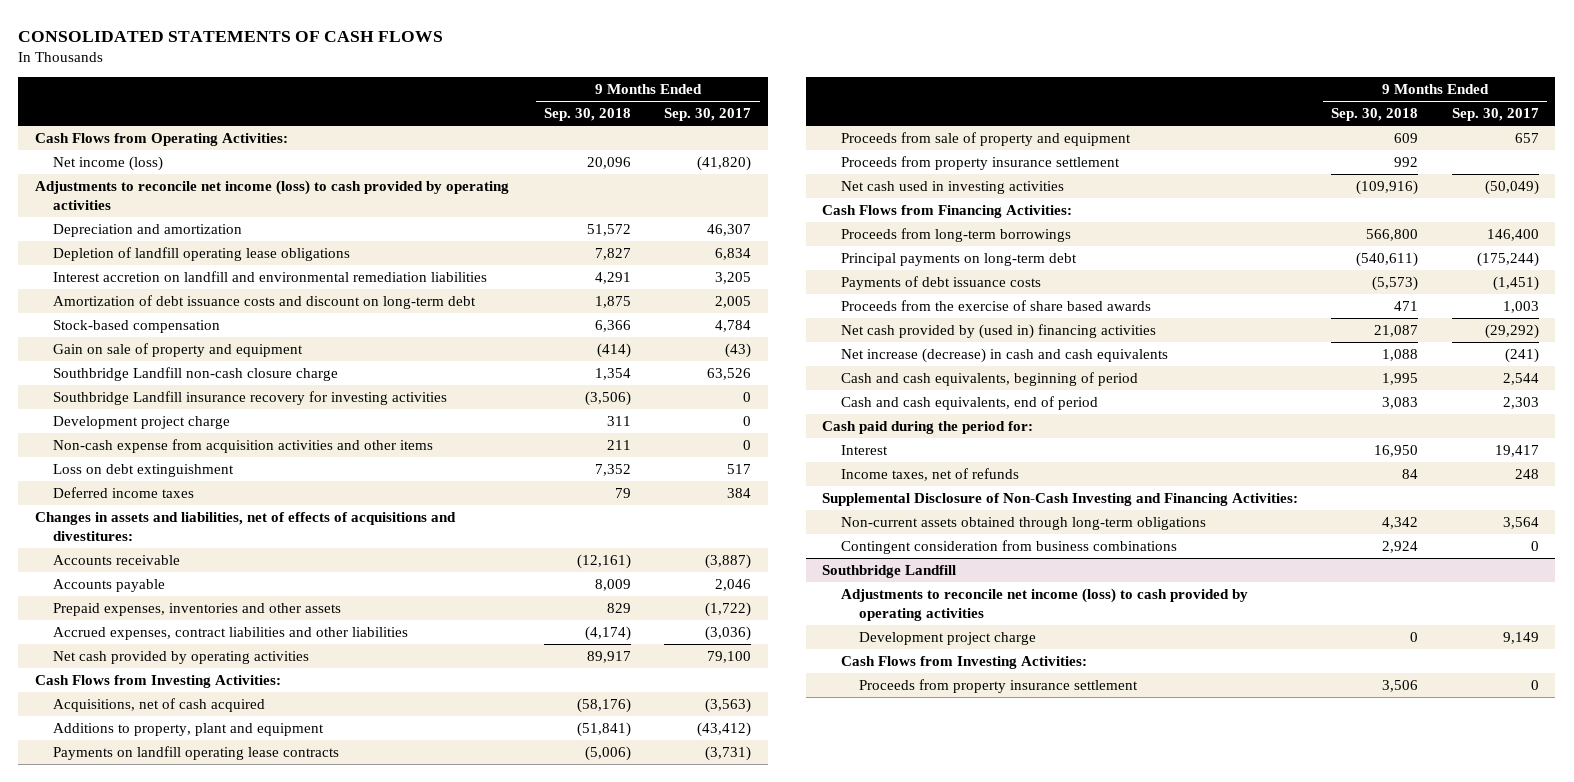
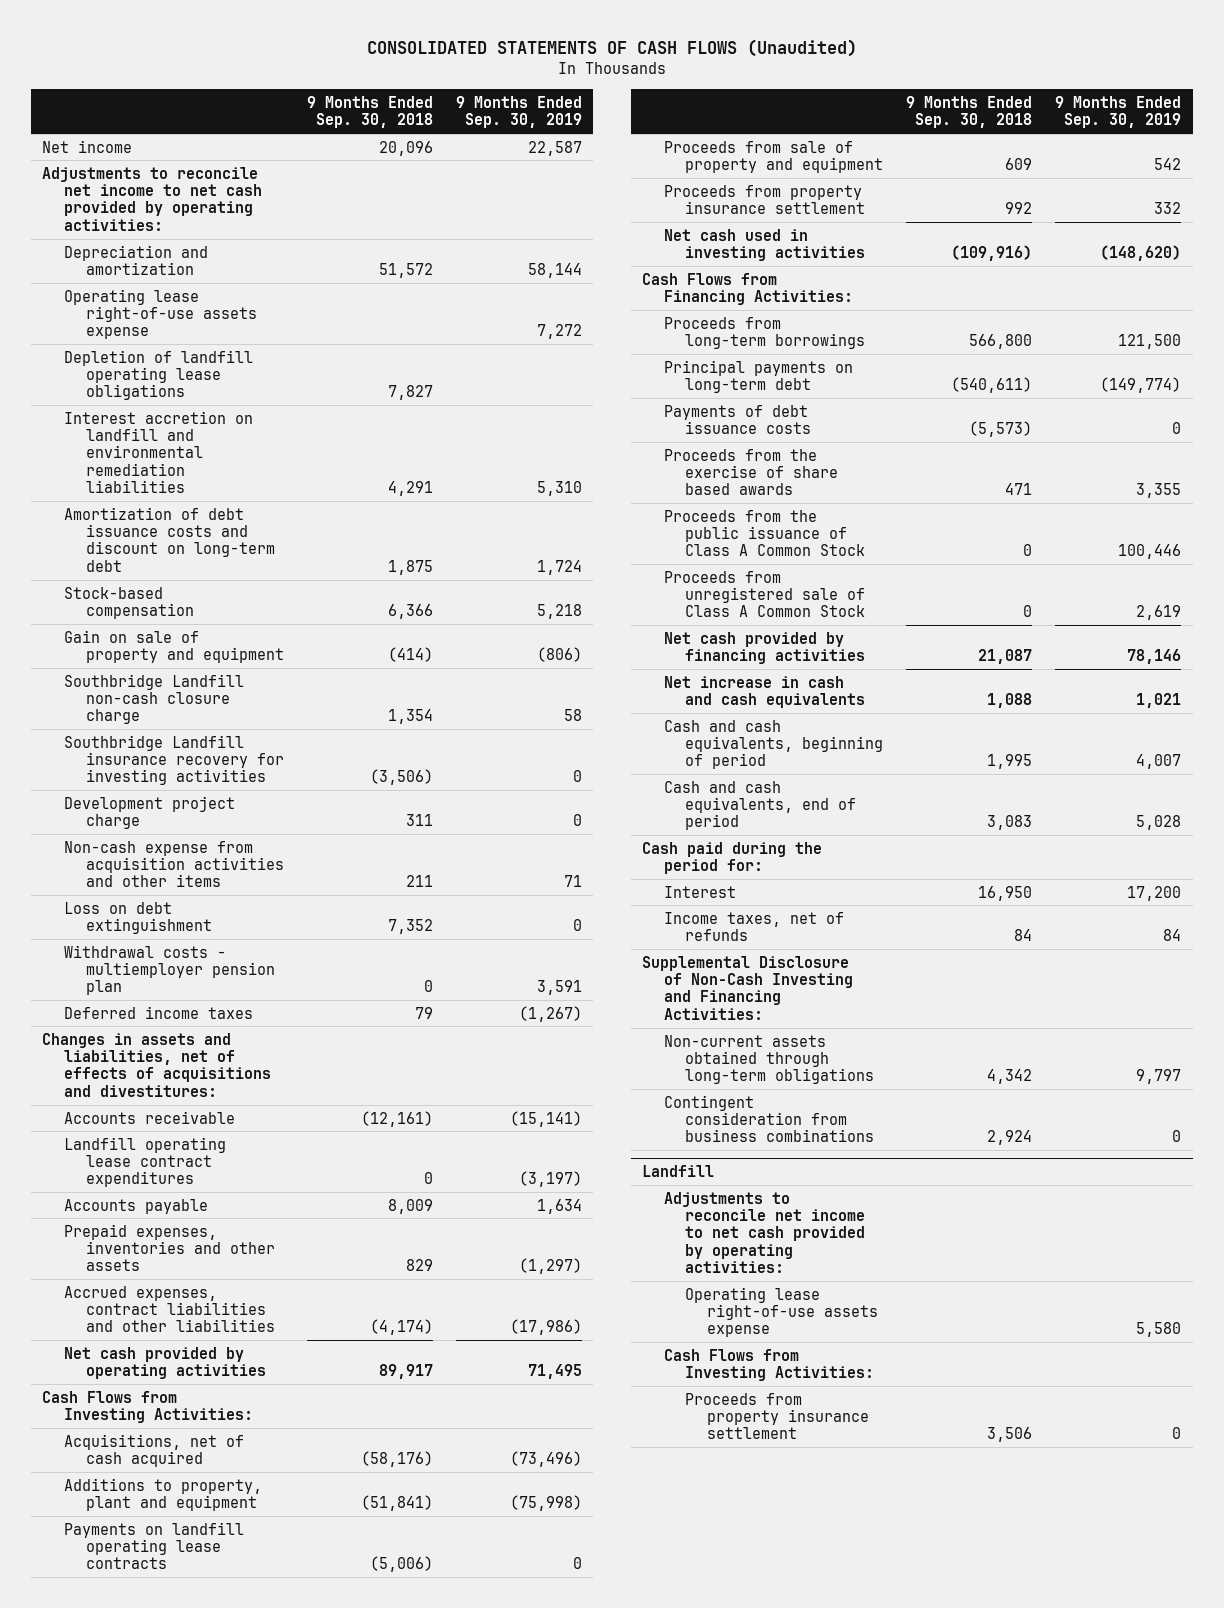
- CONSOLIDATED STATEMENTS OF CASH FLOWS
+ CONSOLIDATED STATEMENTS OF CASH FLOWS (Unaudited)
- | 9 Months Ended Sep. 30, 2018 | 9 Months Ended Sep. 30, 2017
+ | 9 Months Ended Sep. 30, 2018 | 9 Months Ended Sep. 30, 2019
- Cash Flows from Operating Activities:
- Net income (loss) | 20,096 | (41,820)
- Adjustments to reconcile net income (loss) to cash provided by operating activities
+ Net income | 20,096 | 22,587
+ Adjustments to reconcile net income to net cash provided by operating activities:
+ Operating lease right-of-use assets expense | | 7,272
+ Withdrawal costs - multiemployer pension plan | 0 | 3,591
+ Landfill operating lease contract expenditures | 0 | (3,197)
- Net cash provided by (used in) financing activities | 21,087 | (29,292)
- Net increase (decrease) in cash and cash equivalents | 1,088 | (241)
+ Proceeds from the public issuance of Class A Common Stock | 0 | 100,446
+ Proceeds from unregistered sale of Class A Common Stock | 0 | 2,619
+ Net cash provided by financing activities | 21,087 | 78,146
+ Net increase in cash and cash equivalents | 1,088 | 1,021
- Southbridge Landfill
- Adjustments to reconcile net income (loss) to cash provided by operating activities
- Development project charge | 0 | 9,149
+ Landfill
+ Adjustments to reconcile net income to net cash provided by operating activities:
+ Operating lease right-of-use assets expense | | 5,580

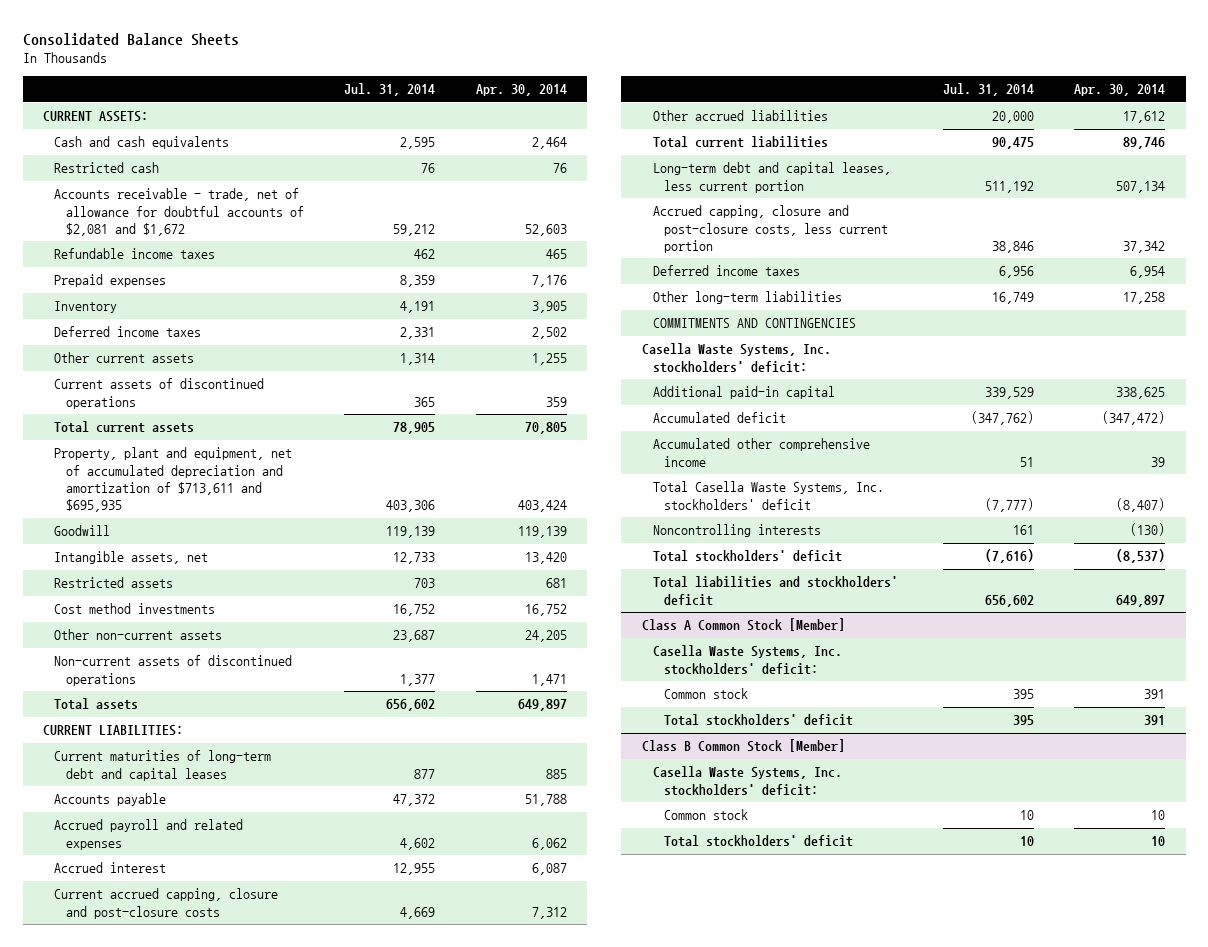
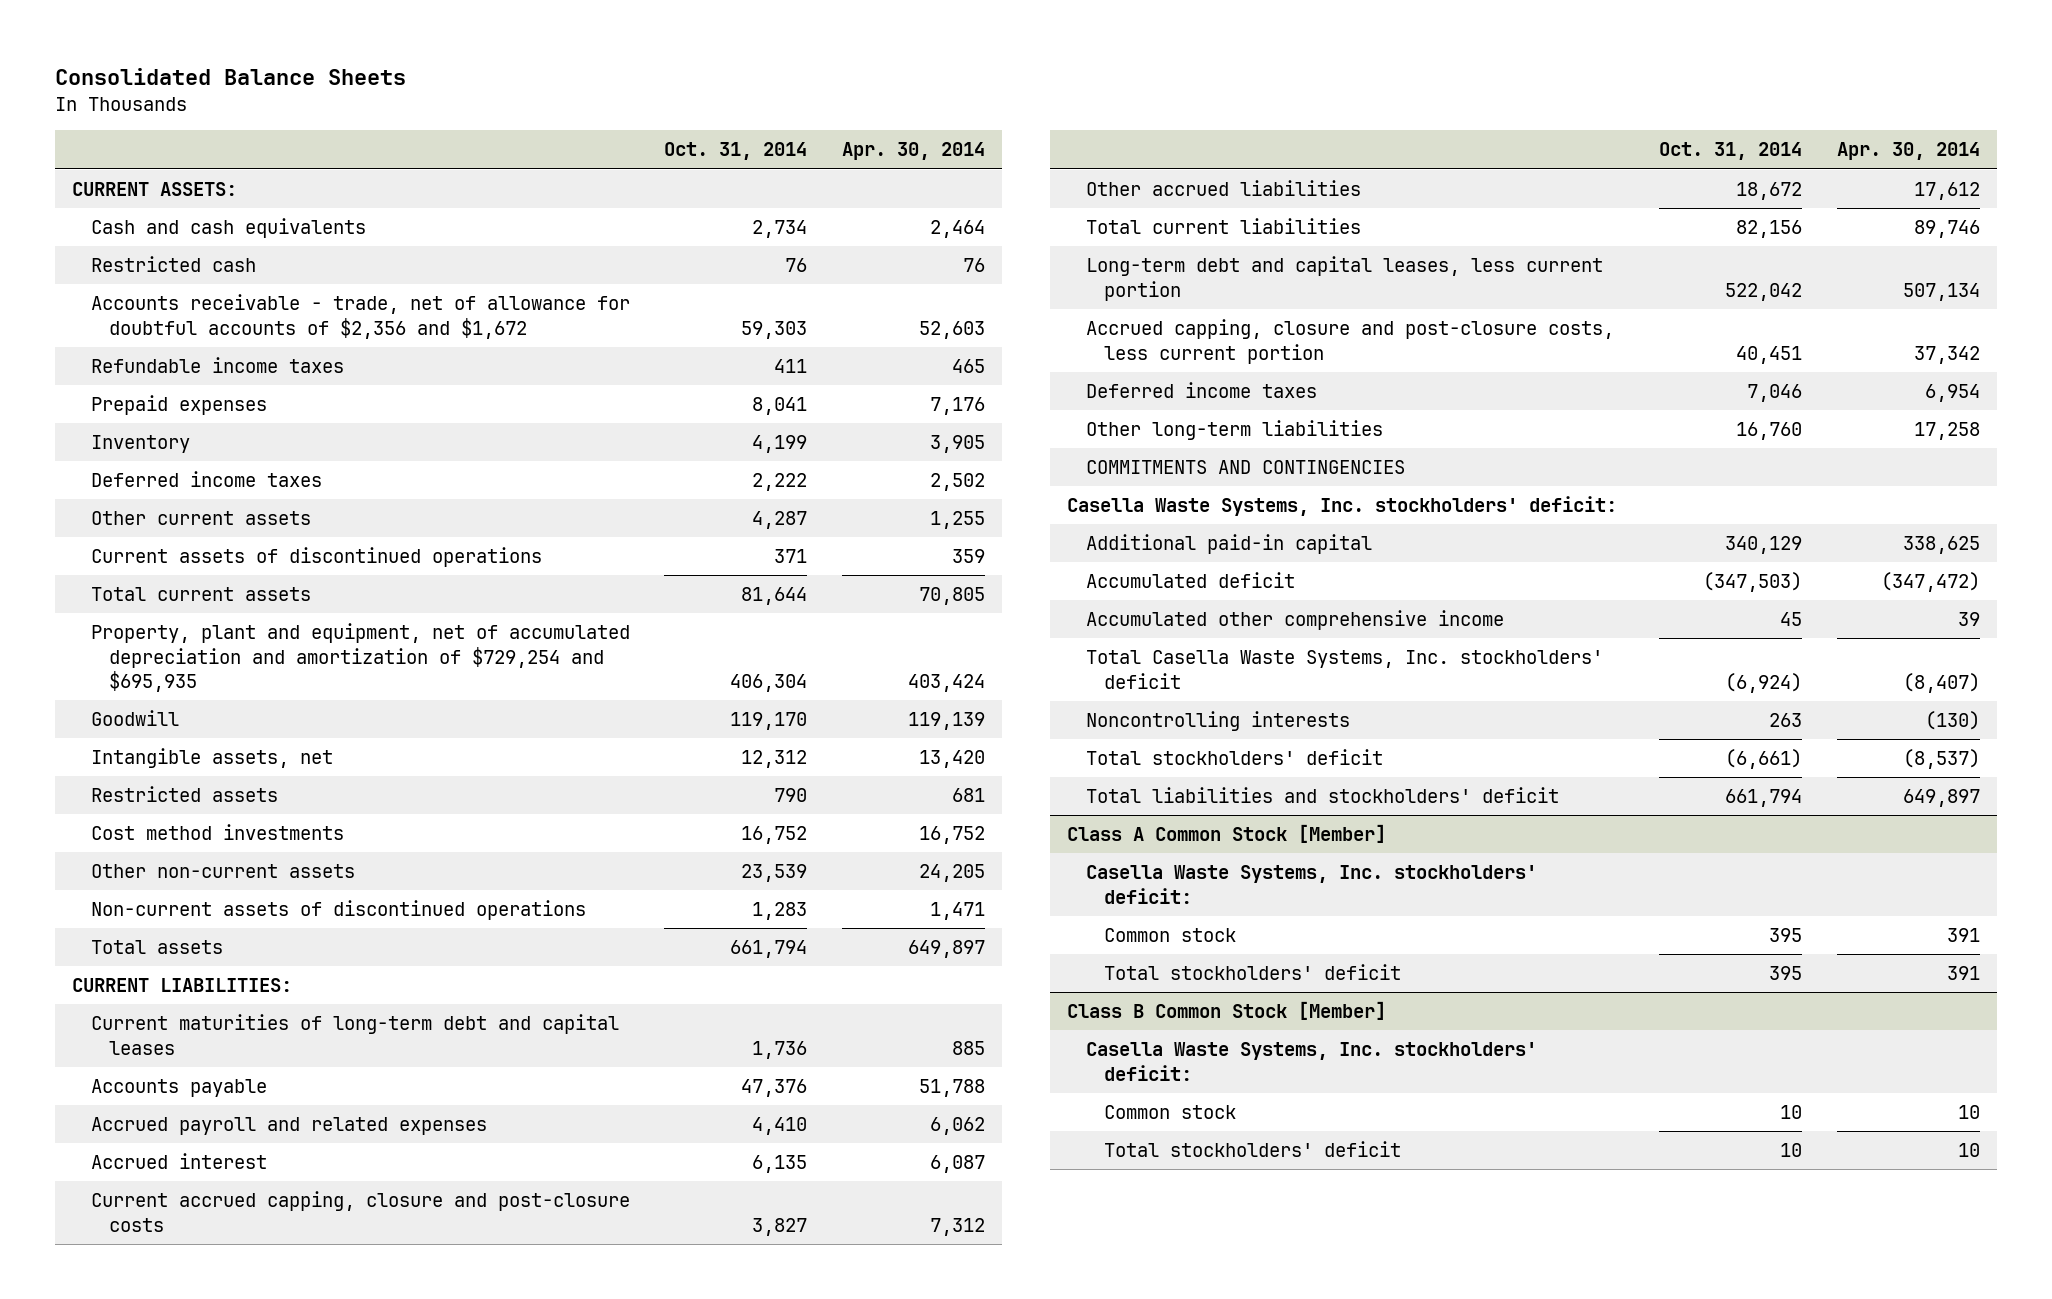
- | Jul. 31, 2014 | Apr. 30, 2014
+ | Oct. 31, 2014 | Apr. 30, 2014
- Accounts receivable - trade, net of allowance for doubtful accounts of $2,081 and $1,672 | 59,212 | 52,603
+ Accounts receivable - trade, net of allowance for doubtful accounts of $2,356 and $1,672 | 59,303 | 52,603
- Property, plant and equipment, net of accumulated depreciation and amortization of $713,611 and $695,935 | 403,306 | 403,424
+ Property, plant and equipment, net of accumulated depreciation and amortization of $729,254 and $695,935 | 406,304 | 403,424

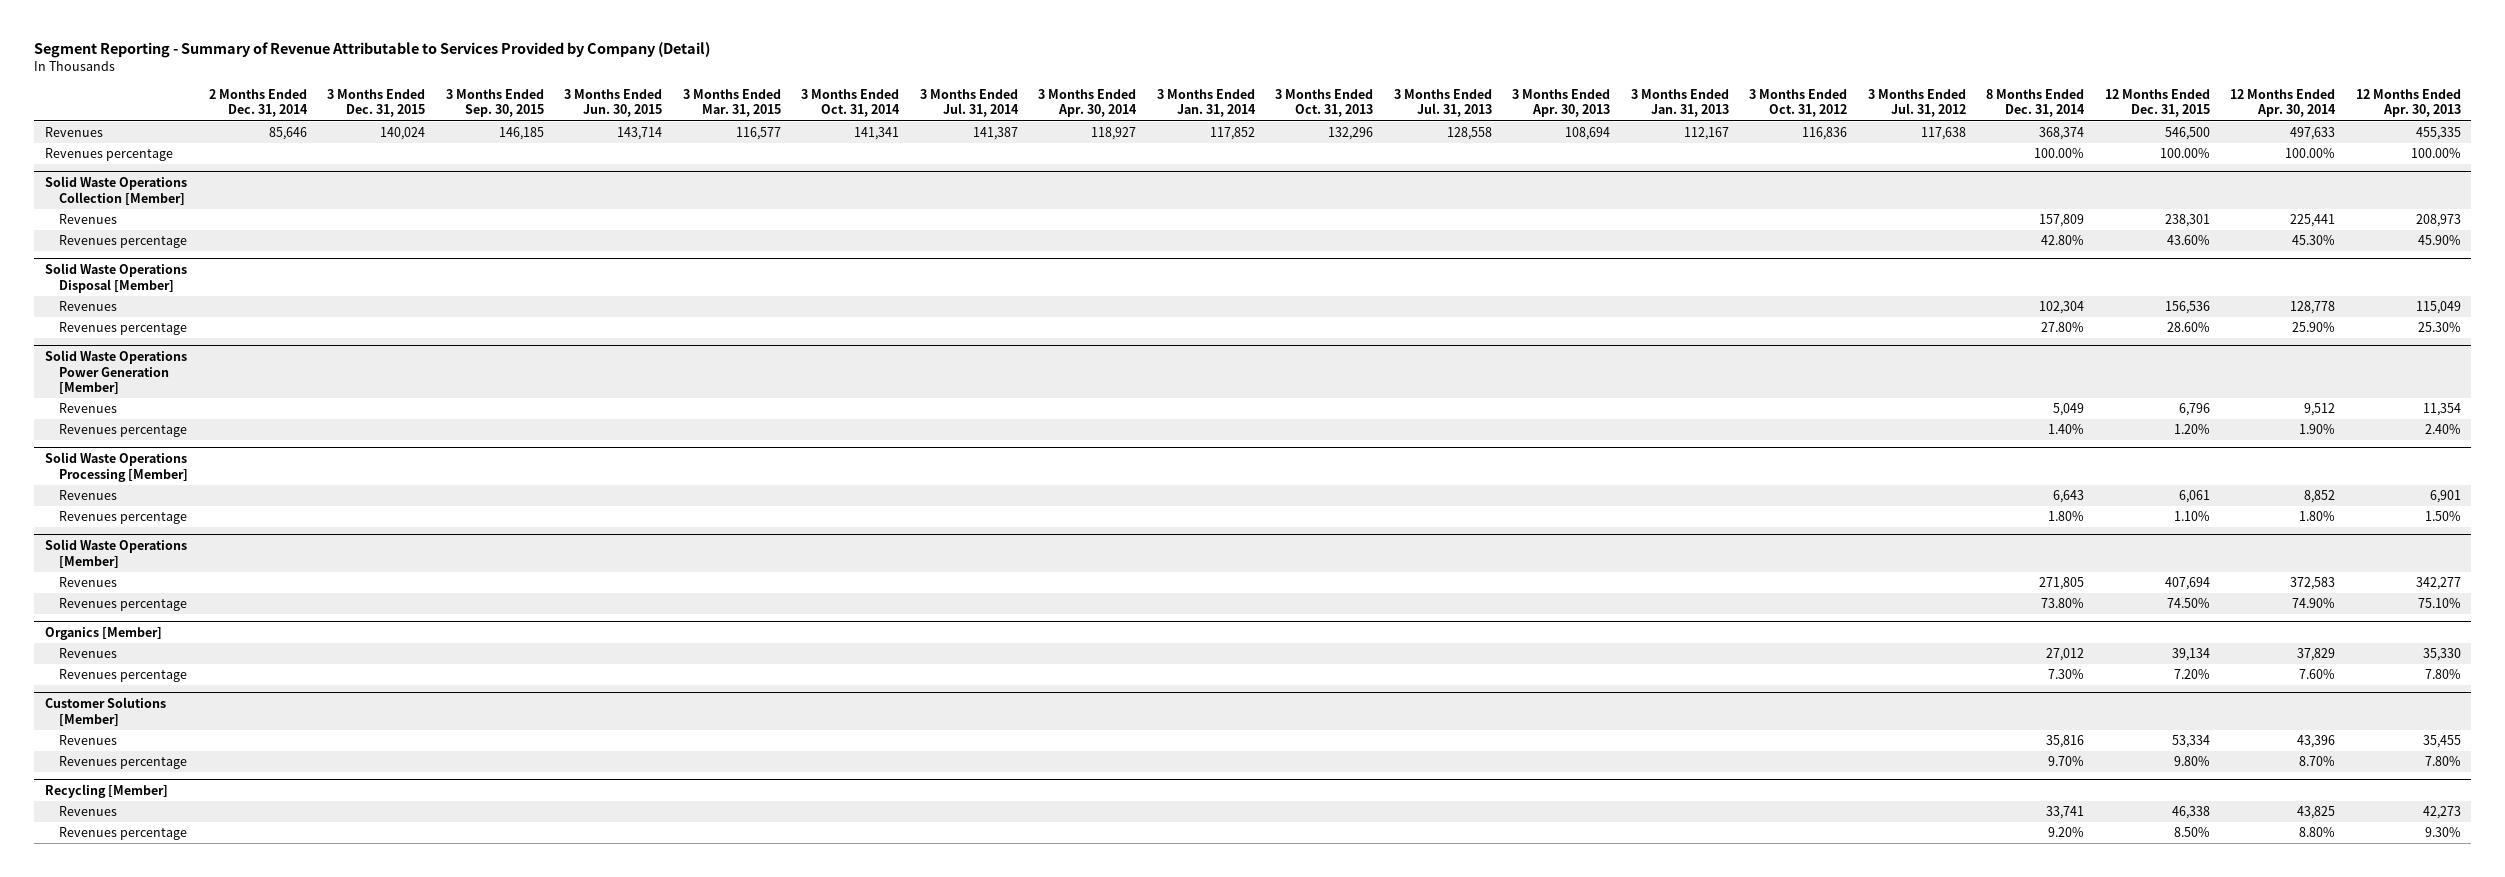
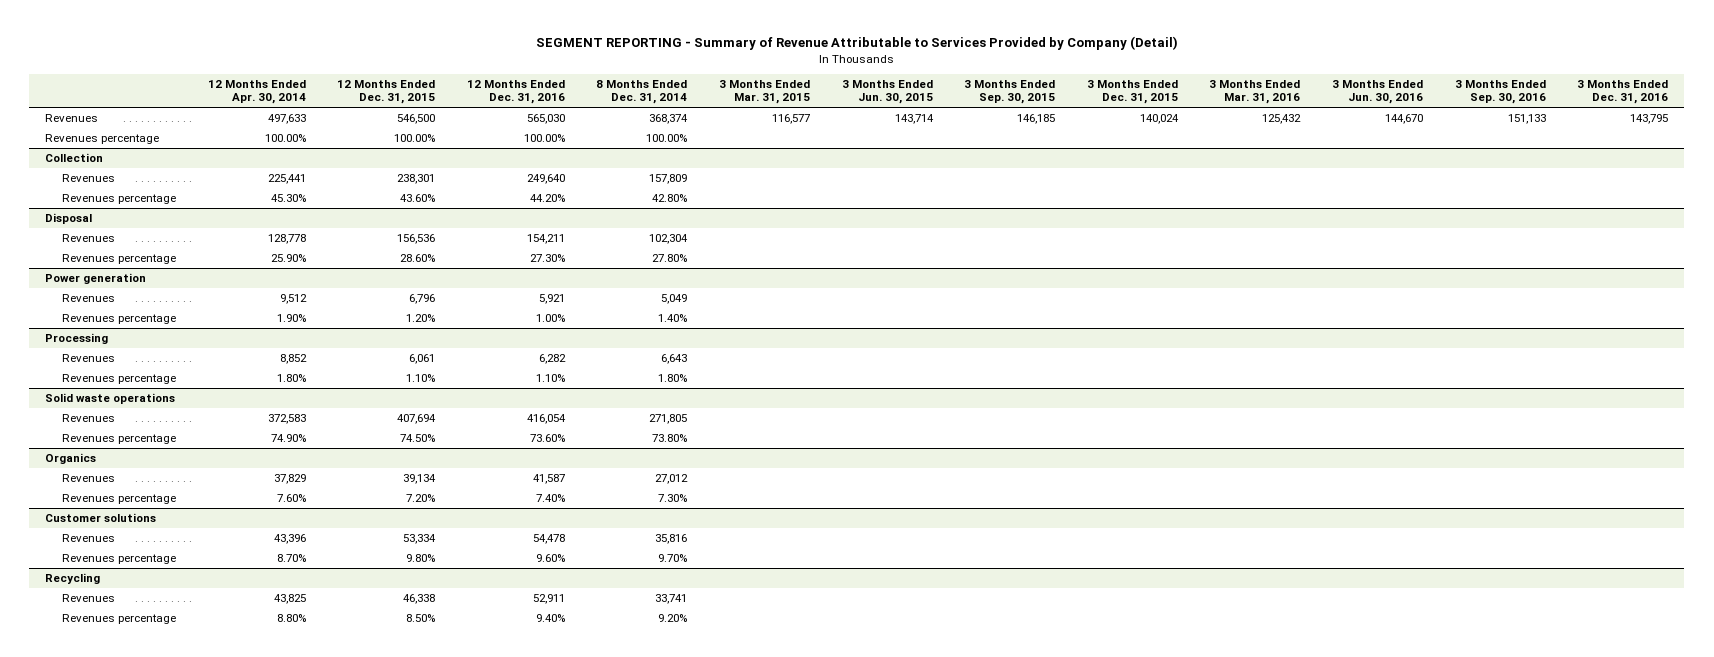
- Segment Reporting - Summary of Revenue Attributable to Services Provided by Company (Detail)
+ SEGMENT REPORTING - Summary of Revenue Attributable to Services Provided by Company (Detail)
- | 2 Months Ended Dec. 31, 2014 | 3 Months Ended Dec. 31, 2015 | 3 Months Ended Sep. 30, 2015 | 3 Months Ended Jun. 30, 2015 | 3 Months Ended Mar. 31, 2015 | 3 Months Ended Oct. 31, 2014 | 3 Months Ended Jul. 31, 2014 | 3 Months Ended Apr. 30, 2014 | 3 Months Ended Jan. 31, 2014 | 3 Months Ended Oct. 31, 2013 | 3 Months Ended Jul. 31, 2013 | 3 Months Ended Apr. 30, 2013 | 3 Months Ended Jan. 31, 2013 | 3 Months Ended Oct. 31, 2012 | 3 Months Ended Jul. 31, 2012 | 8 Months Ended Dec. 31, 2014 | 12 Months Ended Dec. 31, 2015 | 12 Months Ended Apr. 30, 2014 | 12 Months Ended Apr. 30, 2013
+ | 12 Months Ended Apr. 30, 2014 | 12 Months Ended Dec. 31, 2015 | 12 Months Ended Dec. 31, 2016 | 8 Months Ended Dec. 31, 2014 | 3 Months Ended Mar. 31, 2015 | 3 Months Ended Jun. 30, 2015 | 3 Months Ended Sep. 30, 2015 | 3 Months Ended Dec. 31, 2015 | 3 Months Ended Mar. 31, 2016 | 3 Months Ended Jun. 30, 2016 | 3 Months Ended Sep. 30, 2016 | 3 Months Ended Dec. 31, 2016
- Solid Waste Operations Collection [Member]
+ Collection
- Solid Waste Operations Disposal [Member]
+ Disposal
- Solid Waste Operations Power Generation [Member]
+ Power generation
- Solid Waste Operations Processing [Member]
+ Processing
- Solid Waste Operations [Member]
+ Solid waste operations
- Organics [Member]
+ Organics
- Customer Solutions [Member]
+ Customer solutions
- Recycling [Member]
+ Recycling

